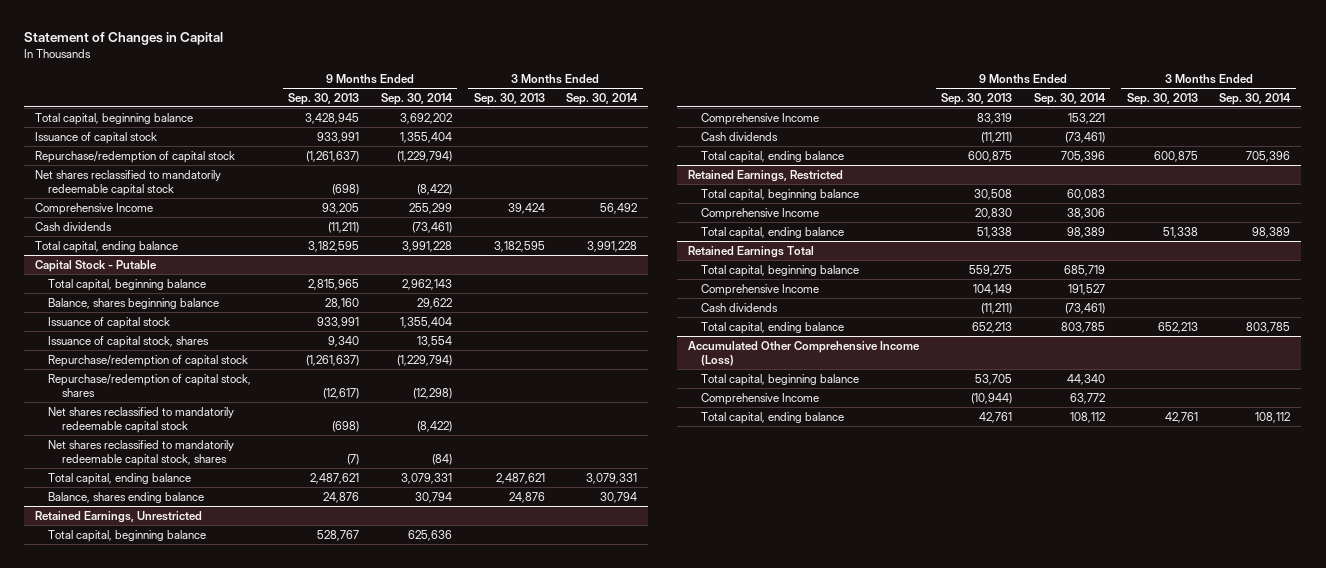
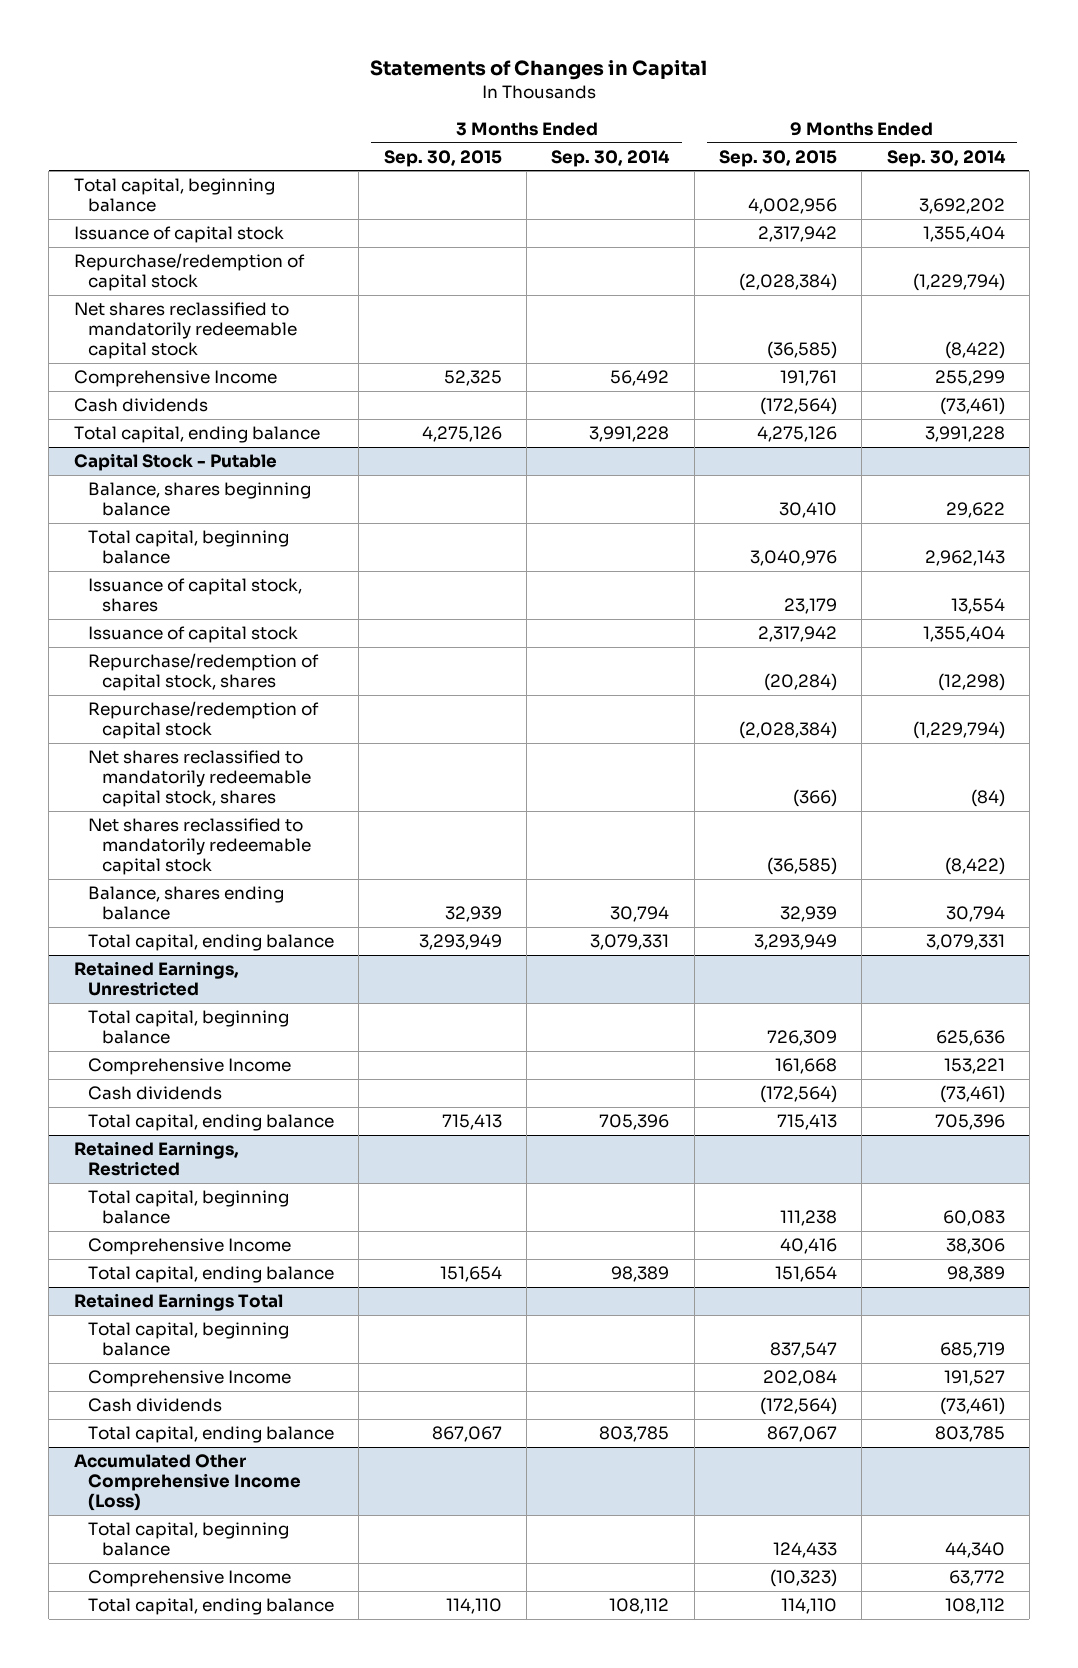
- Statement of Changes in Capital
+ Statements of Changes in Capital
- | 9 Months Ended Sep. 30, 2013 | 9 Months Ended Sep. 30, 2014 | 3 Months Ended Sep. 30, 2013 | 3 Months Ended Sep. 30, 2014
+ | 3 Months Ended Sep. 30, 2015 | 3 Months Ended Sep. 30, 2014 | 9 Months Ended Sep. 30, 2015 | 9 Months Ended Sep. 30, 2014
@ Capital Stock - Putable
moved down: Total capital, beginning balance | | | 3,040,976 | 2,962,143
moved down: Issuance of capital stock | | | 2,317,942 | 1,355,404
moved down: Repurchase/redemption of capital stock | | | (2,028,384) | (1,229,794)
moved down: Net shares reclassified to mandatorily redeemable capital stock | | | (36,585) | (8,422)
moved down: Total capital, ending balance | 3,293,949 | 3,079,331 | 3,293,949 | 3,079,331

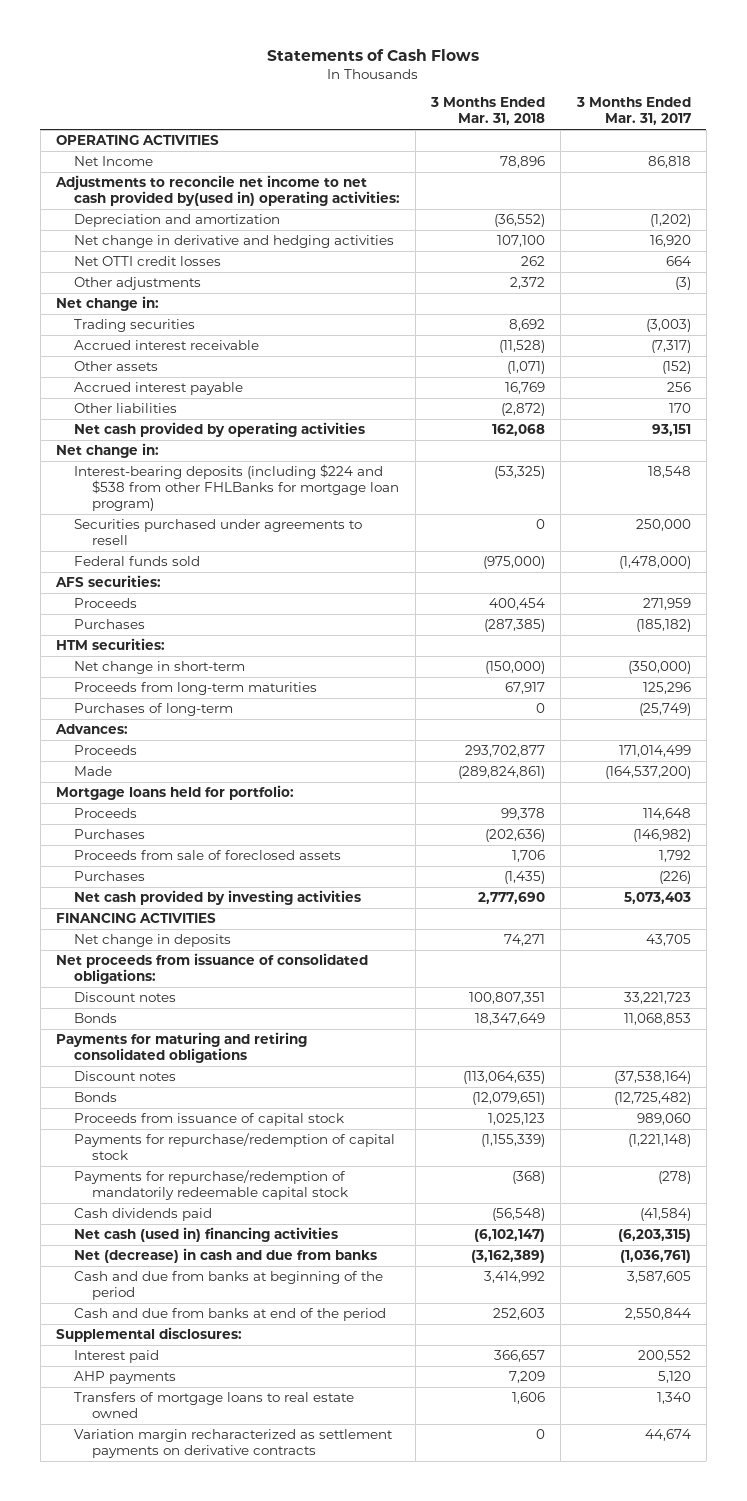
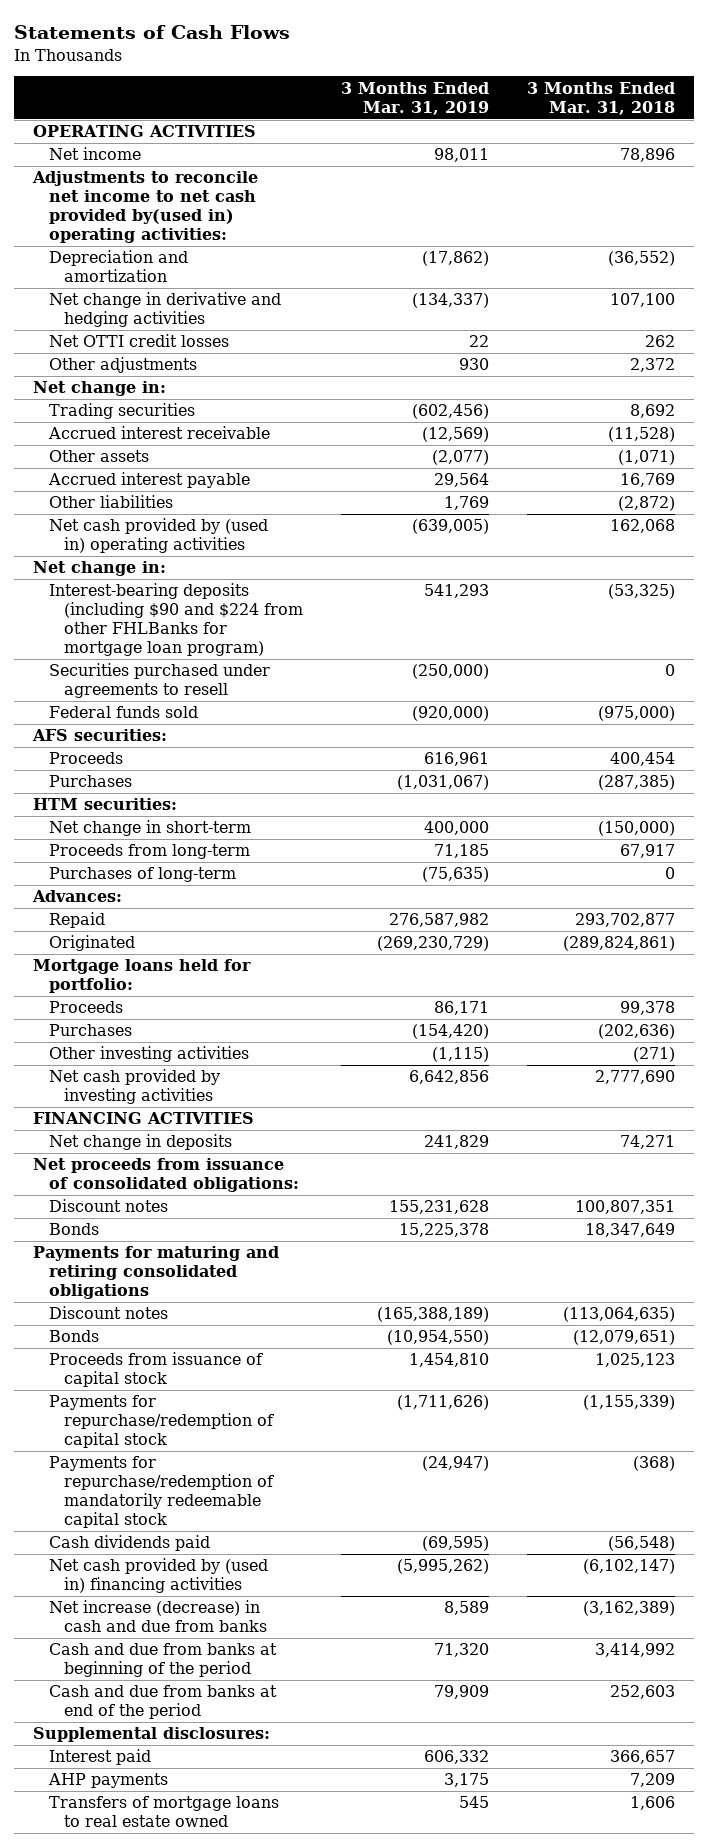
- | 3 Months Ended Mar. 31, 2018 | 3 Months Ended Mar. 31, 2017
+ | 3 Months Ended Mar. 31, 2019 | 3 Months Ended Mar. 31, 2018
- Net Income | 78,896 | 86,818
+ Net income | 98,011 | 78,896
- Net cash provided by operating activities | 162,068 | 93,151
+ Net cash provided by (used in) operating activities | (639,005) | 162,068
- Interest-bearing deposits (including $224 and $538 from other FHLBanks for mortgage loan program) | (53,325) | 18,548
+ Interest-bearing deposits (including $90 and $224 from other FHLBanks for mortgage loan program) | 541,293 | (53,325)
- Proceeds from long-term maturities | 67,917 | 125,296
+ Proceeds from long-term | 71,185 | 67,917
- Proceeds | 293,702,877 | 171,014,499
- Made | (289,824,861) | (164,537,200)
+ Repaid | 276,587,982 | 293,702,877
+ Originated | (269,230,729) | (289,824,861)
- Proceeds from sale of foreclosed assets | 1,706 | 1,792
- Purchases | (1,435) | (226)
+ Other investing activities | (1,115) | (271)
- Net cash (used in) financing activities | (6,102,147) | (6,203,315)
- Net (decrease) in cash and due from banks | (3,162,389) | (1,036,761)
+ Net cash provided by (used in) financing activities | (5,995,262) | (6,102,147)
+ Net increase (decrease) in cash and due from banks | 8,589 | (3,162,389)
- Variation margin recharacterized as settlement payments on derivative contracts | 0 | 44,674

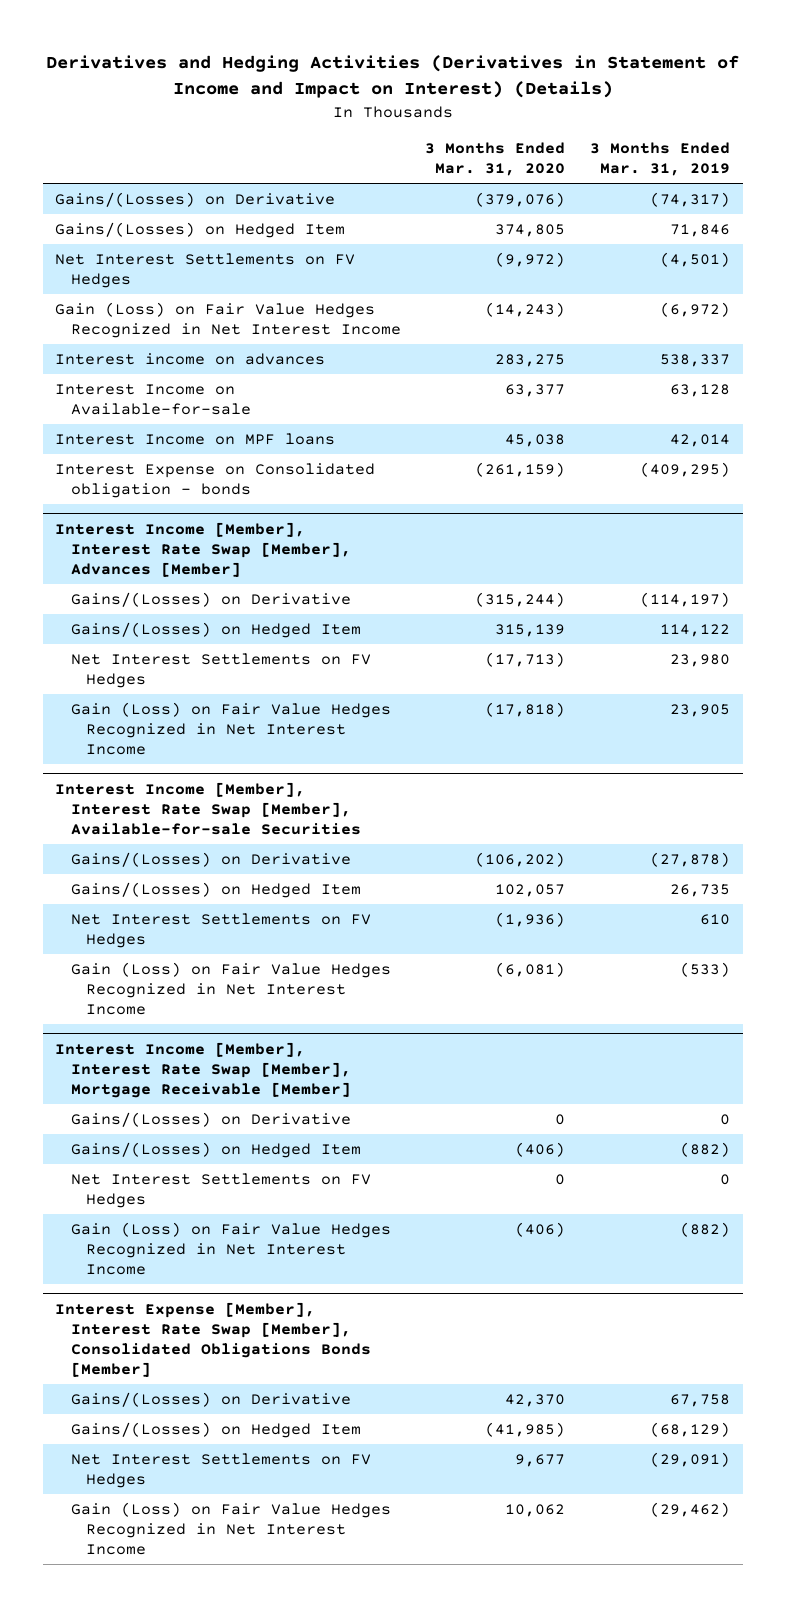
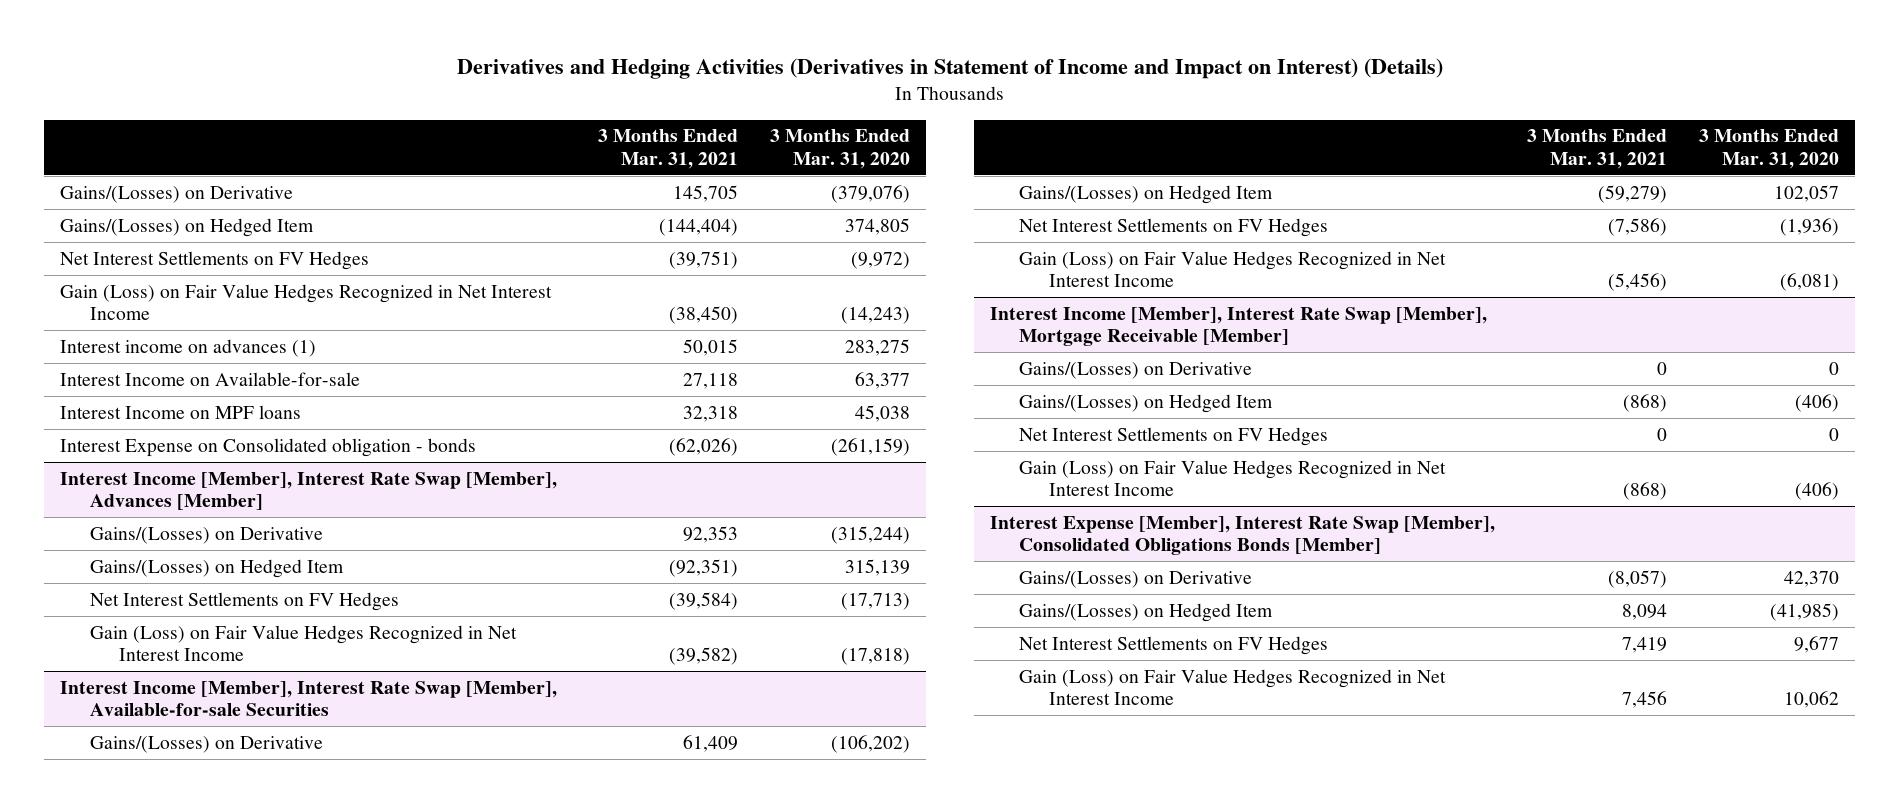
- | 3 Months Ended Mar. 31, 2020 | 3 Months Ended Mar. 31, 2019
+ | 3 Months Ended Mar. 31, 2021 | 3 Months Ended Mar. 31, 2020
- Interest income on advances | 283,275 | 538,337
+ Interest income on advances (1) | 50,015 | 283,275

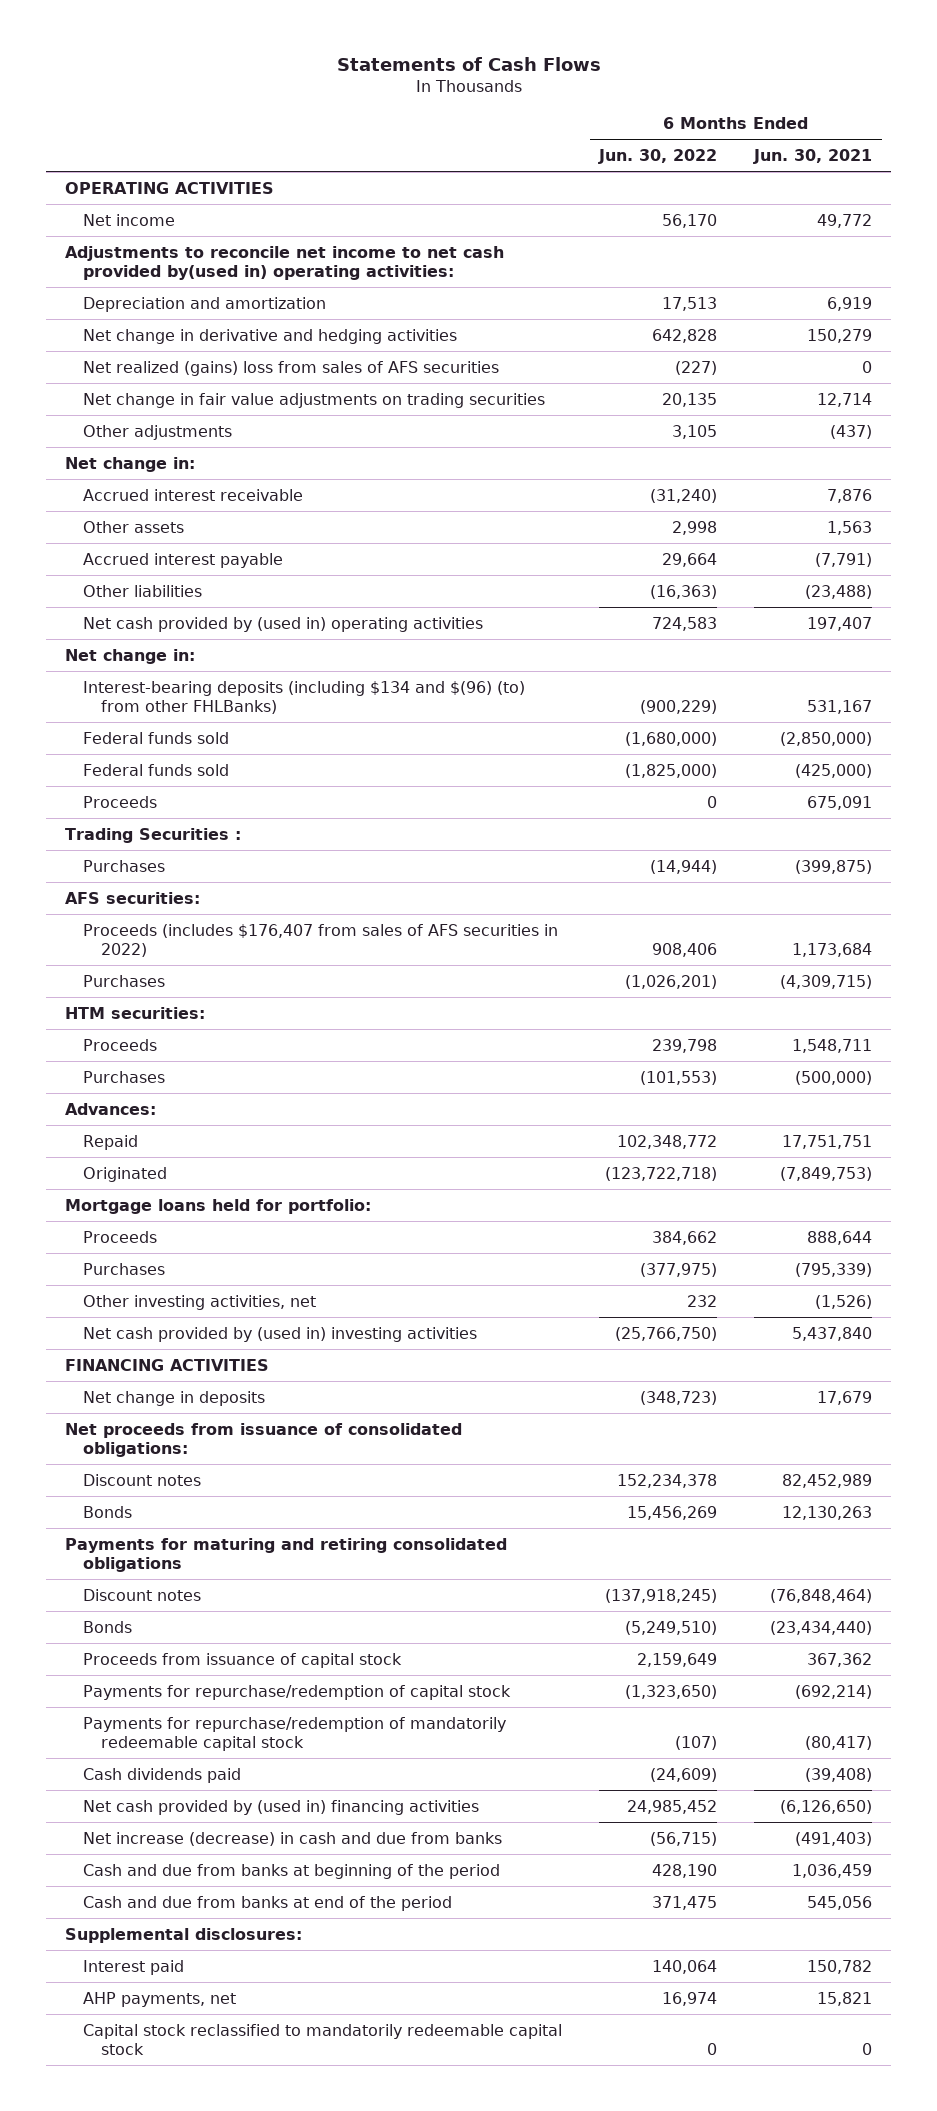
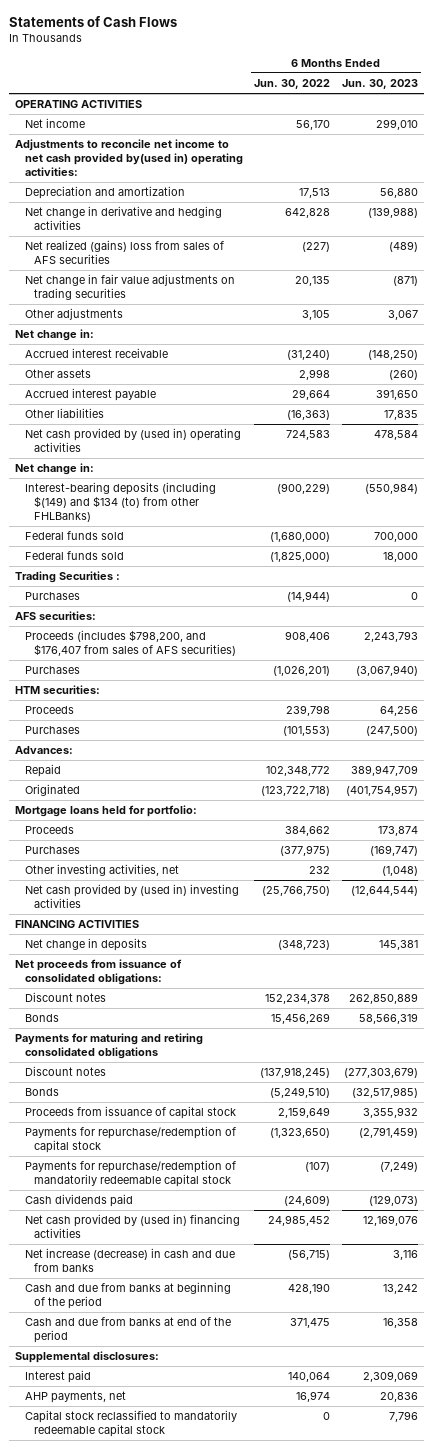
- | 6 Months Ended Jun. 30, 2022 | 6 Months Ended Jun. 30, 2021
+ | 6 Months Ended Jun. 30, 2022 | 6 Months Ended Jun. 30, 2023
- Interest-bearing deposits (including $134 and $(96) (to) from other FHLBanks) | (900,229) | 531,167
+ Interest-bearing deposits (including $(149) and $134 (to) from other FHLBanks) | (900,229) | (550,984)
- Proceeds | 0 | 675,091
- Proceeds (includes $176,407 from sales of AFS securities in 2022) | 908,406 | 1,173,684
+ Proceeds (includes $798,200, and $176,407 from sales of AFS securities) | 908,406 | 2,243,793

